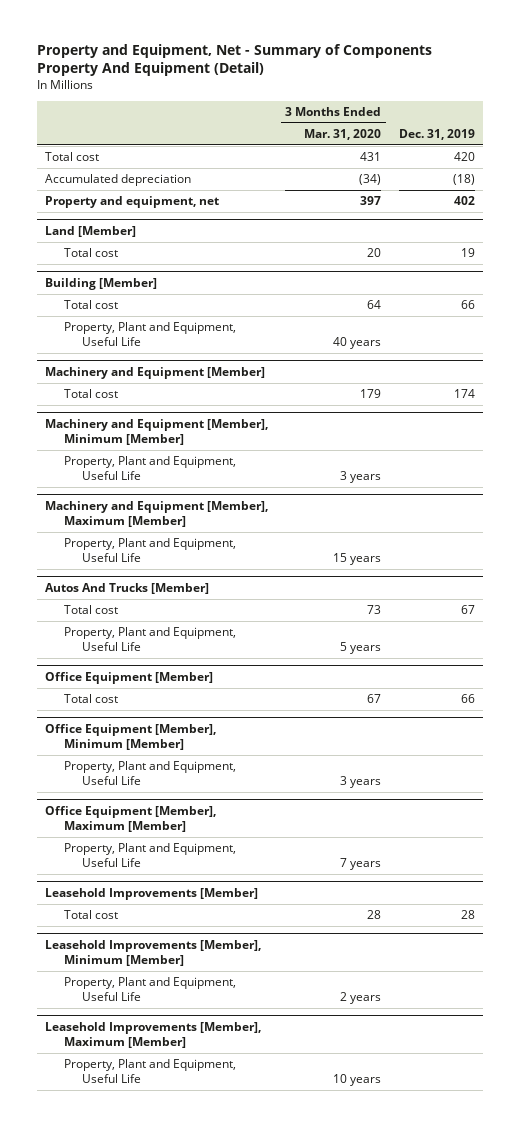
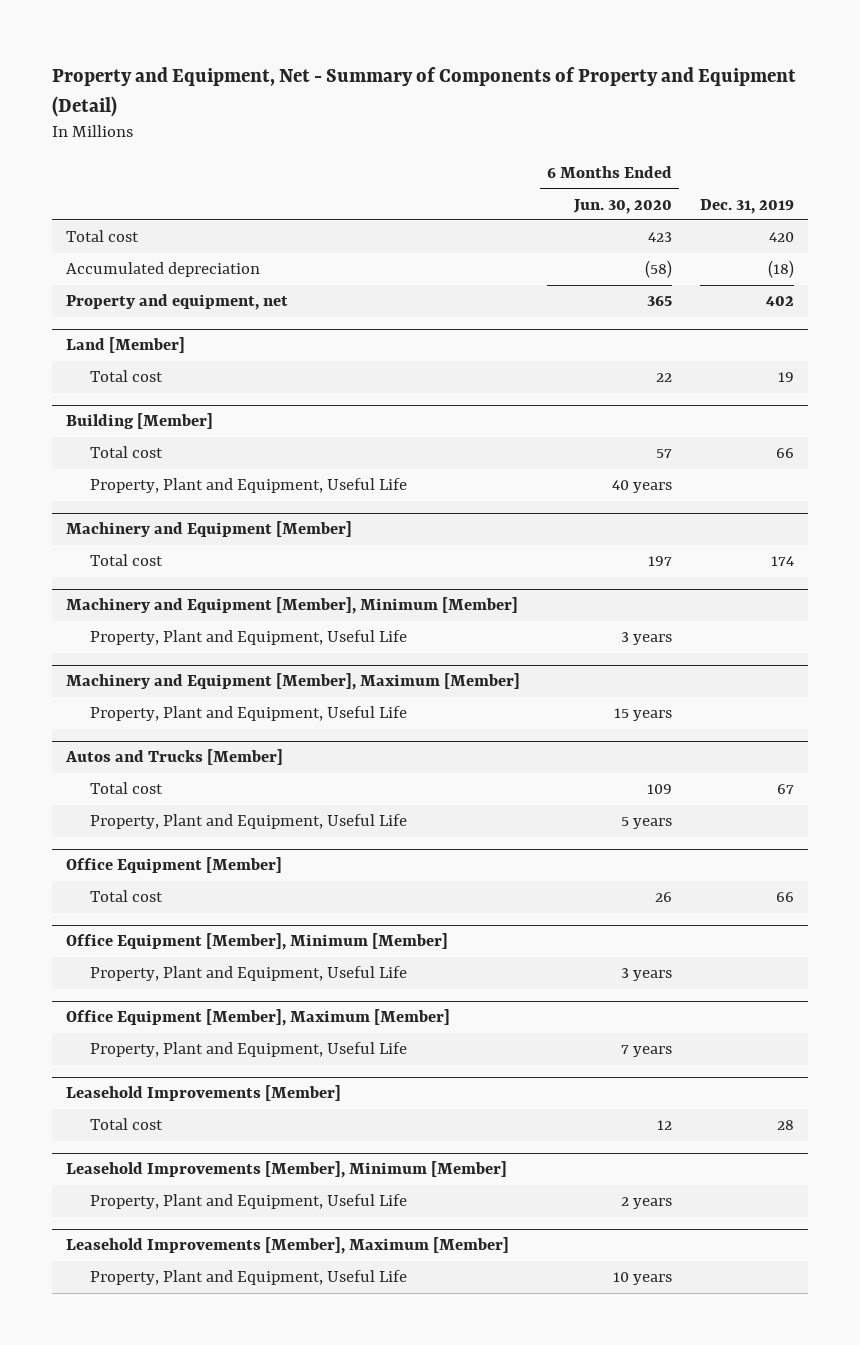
- Property and Equipment, Net - Summary of Components Property And Equipment (Detail)
+ Property and Equipment, Net - Summary of Components of Property and Equipment (Detail)
- | 3 Months Ended Mar. 31, 2020 | Dec. 31, 2019
+ | 6 Months Ended Jun. 30, 2020 | Dec. 31, 2019
- Autos And Trucks [Member]
+ Autos and Trucks [Member]

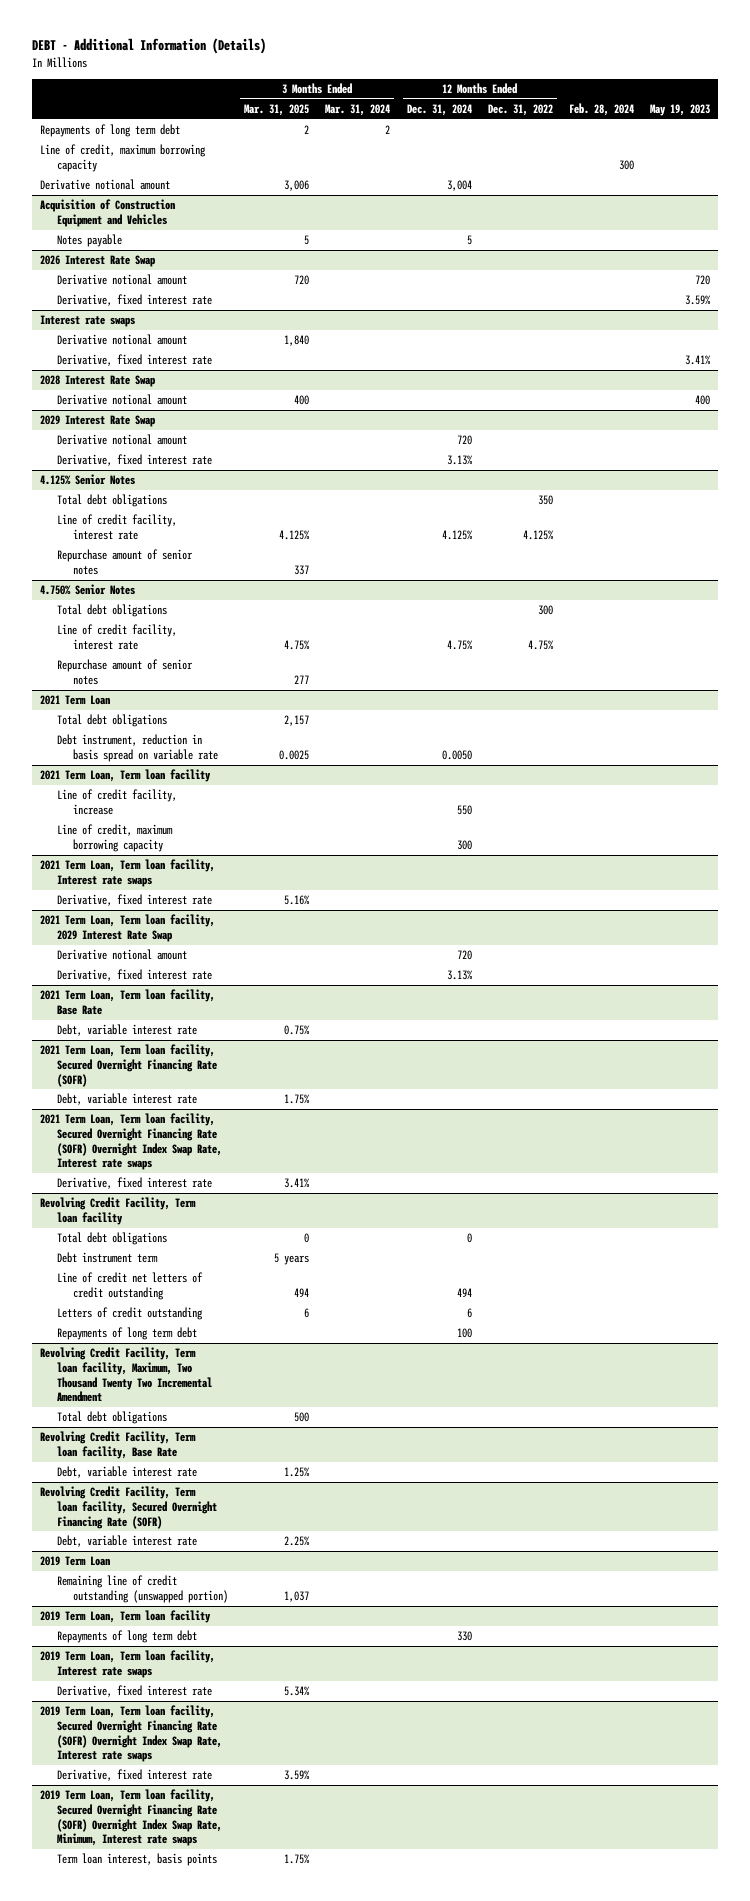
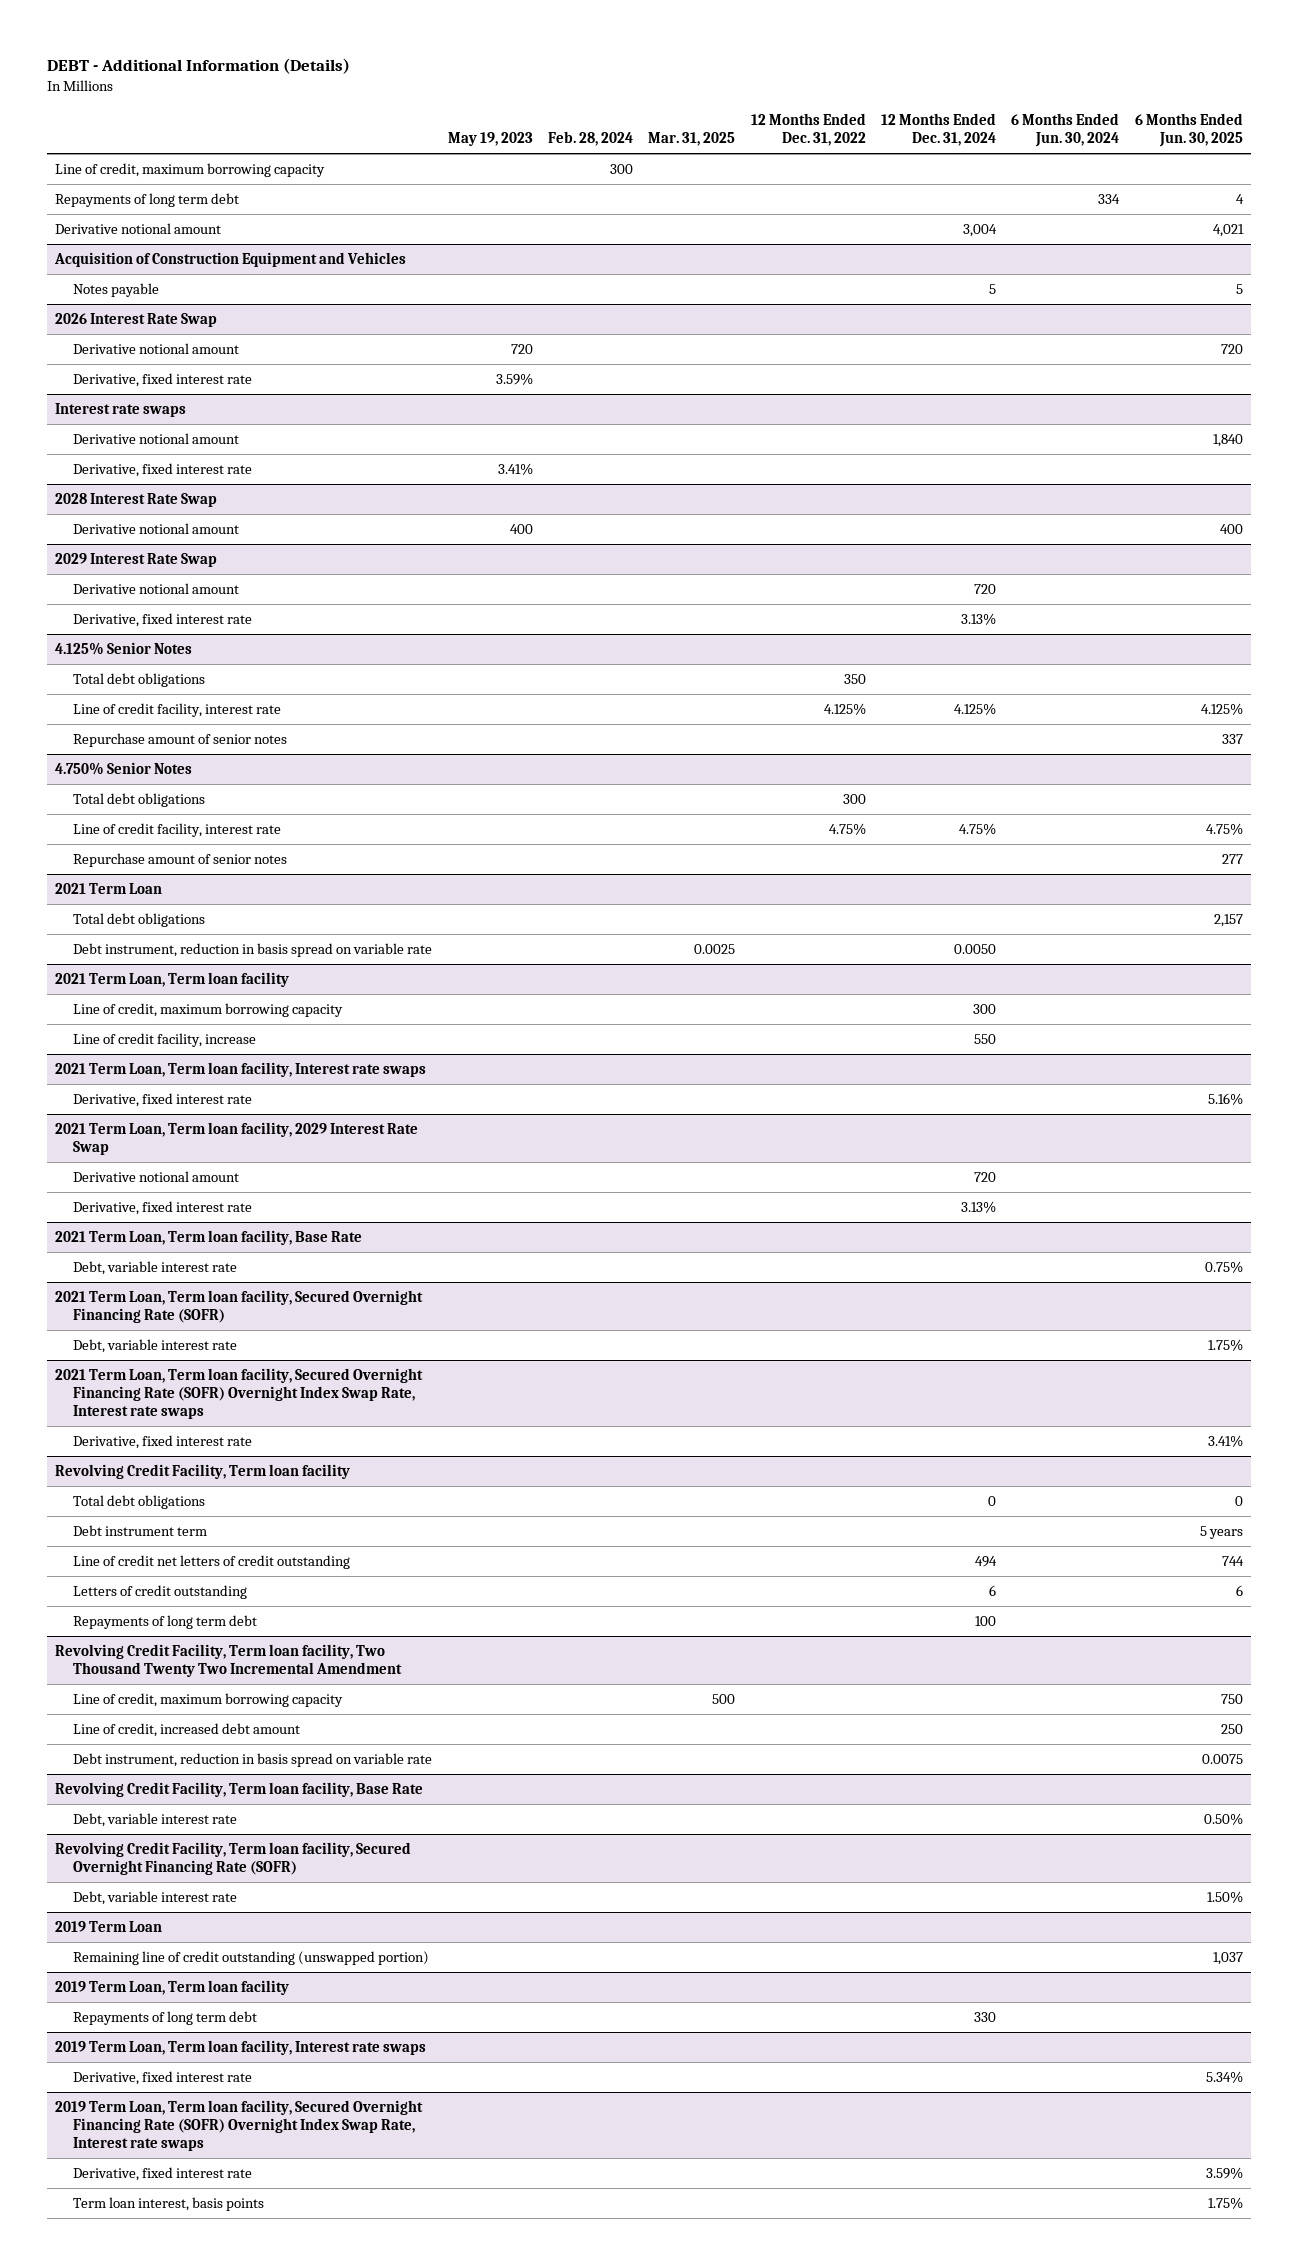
- | 3 Months Ended Mar. 31, 2025 | 3 Months Ended Mar. 31, 2024 | 12 Months Ended Dec. 31, 2024 | 12 Months Ended Dec. 31, 2022 | Feb. 28, 2024 | May 19, 2023
+ | May 19, 2023 | Feb. 28, 2024 | Mar. 31, 2025 | 12 Months Ended Dec. 31, 2022 | 12 Months Ended Dec. 31, 2024 | 6 Months Ended Jun. 30, 2024 | 6 Months Ended Jun. 30, 2025
moved down: Repayments of long term debt | | | | | | 334 | 4
@ 2021 Term Loan, Term loan facility
moved down: Line of credit facility, increase | | | | | 550 | |
- Revolving Credit Facility, Term loan facility, Maximum, Two Thousand Twenty Two Incremental Amendment
- Total debt obligations | 500 | | | | |
+ Revolving Credit Facility, Term loan facility, Two Thousand Twenty Two Incremental Amendment
+ Line of credit, maximum borrowing capacity | | | 500 | | | | 750
+ Line of credit, increased debt amount | | | | | | | 250
+ Debt instrument, reduction in basis spread on variable rate | | | | | | | 0.0075
- 2019 Term Loan, Term loan facility, Secured Overnight Financing Rate (SOFR) Overnight Index Swap Rate, Minimum, Interest rate swaps
- Term loan interest, basis points | 1.75% | | | | |
@ 2019 Term Loan, Term loan facility, Secured Overnight Financing Rate (SOFR) Overnight Index Swap Rate, Interest rate swaps
+ Term loan interest, basis points | | | | | | | 1.75%

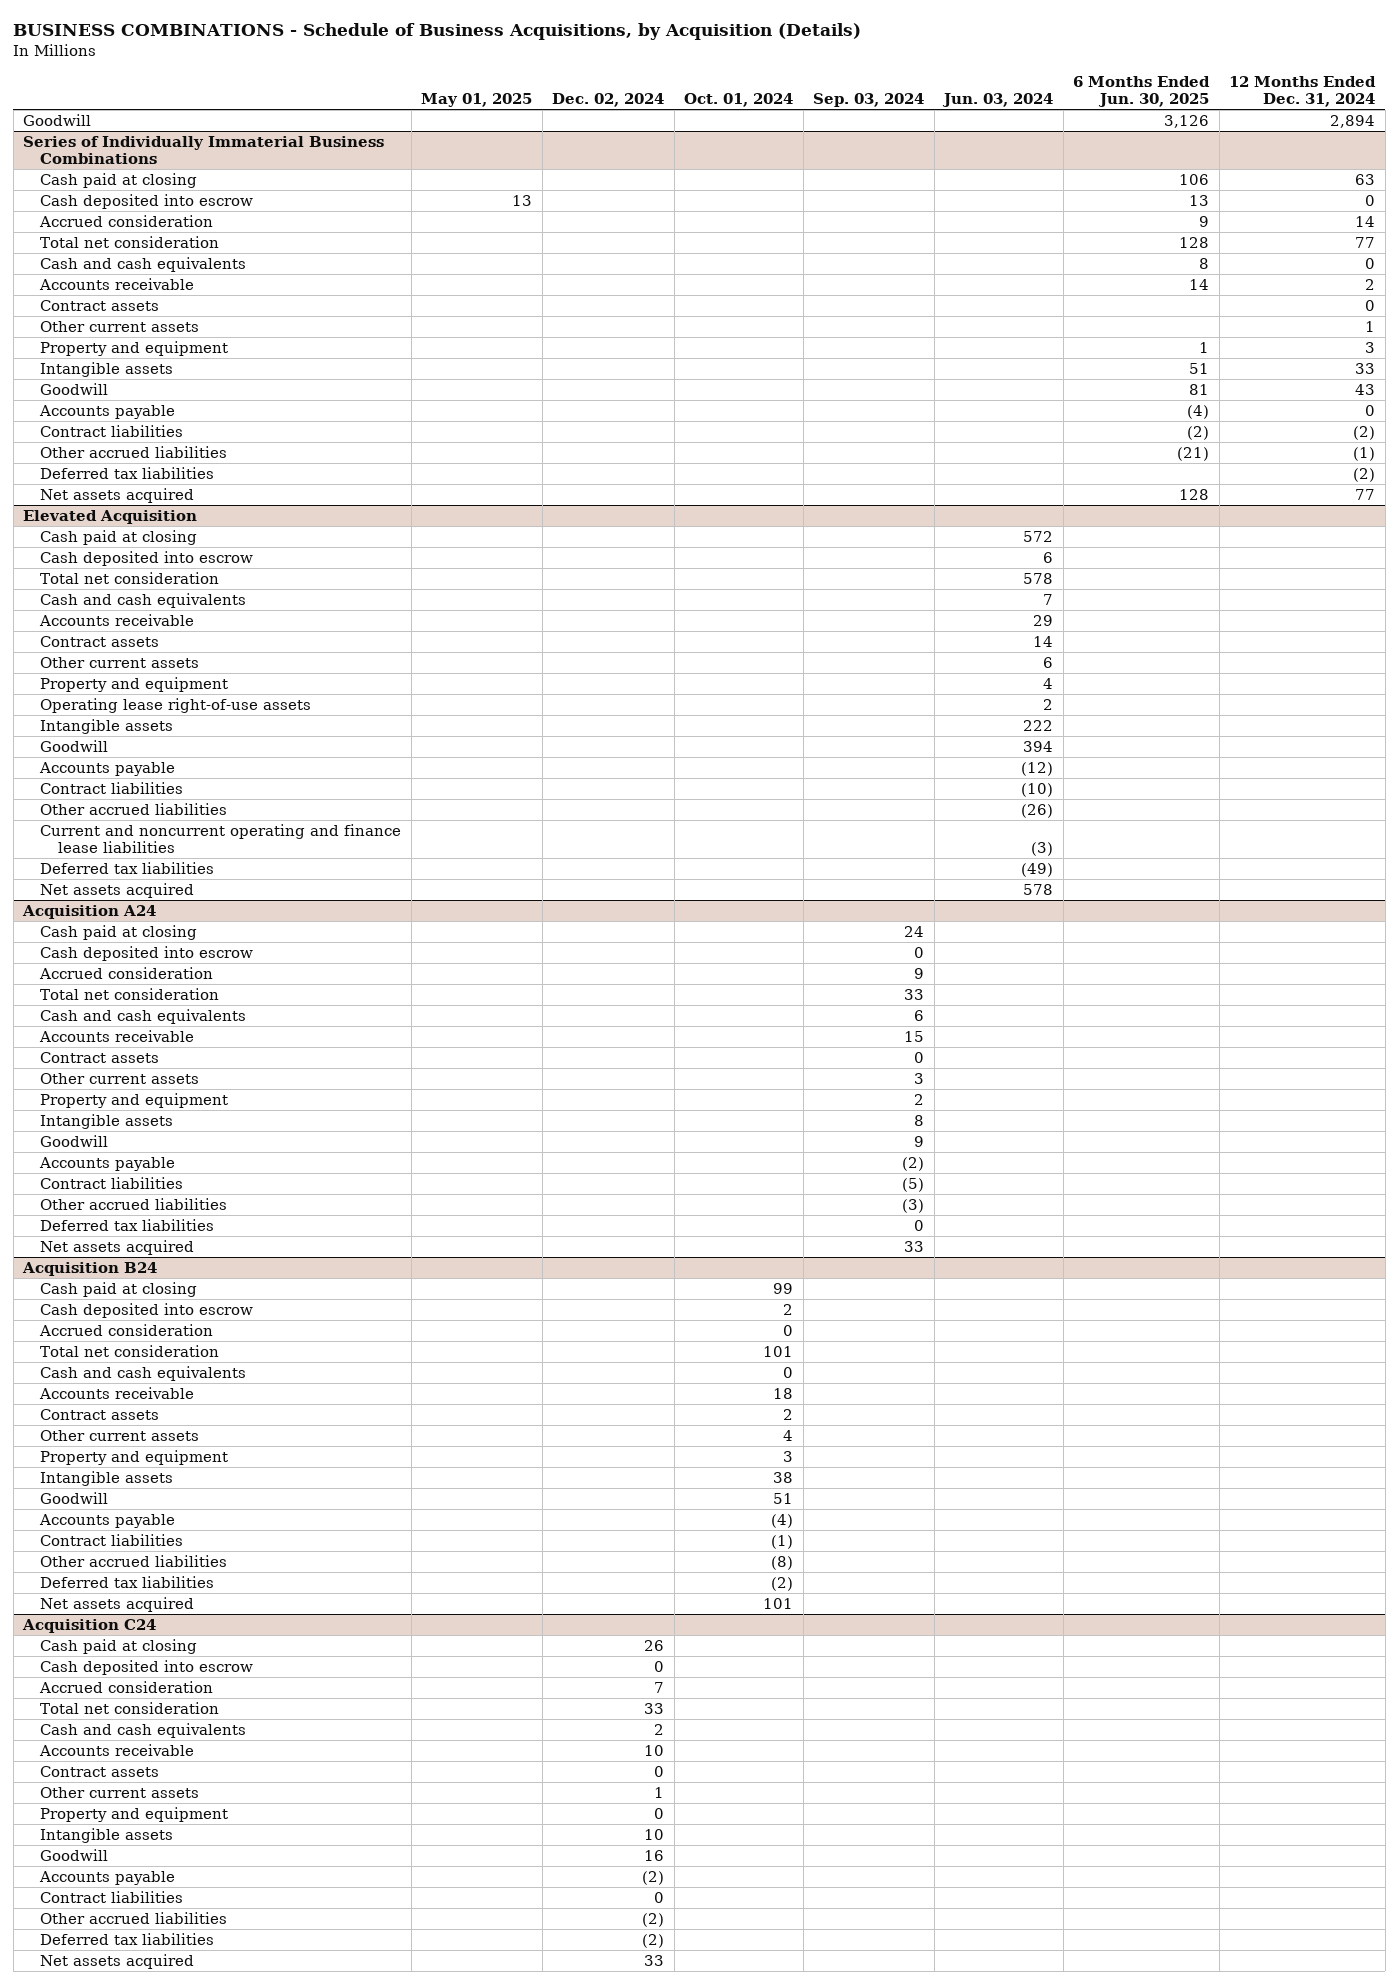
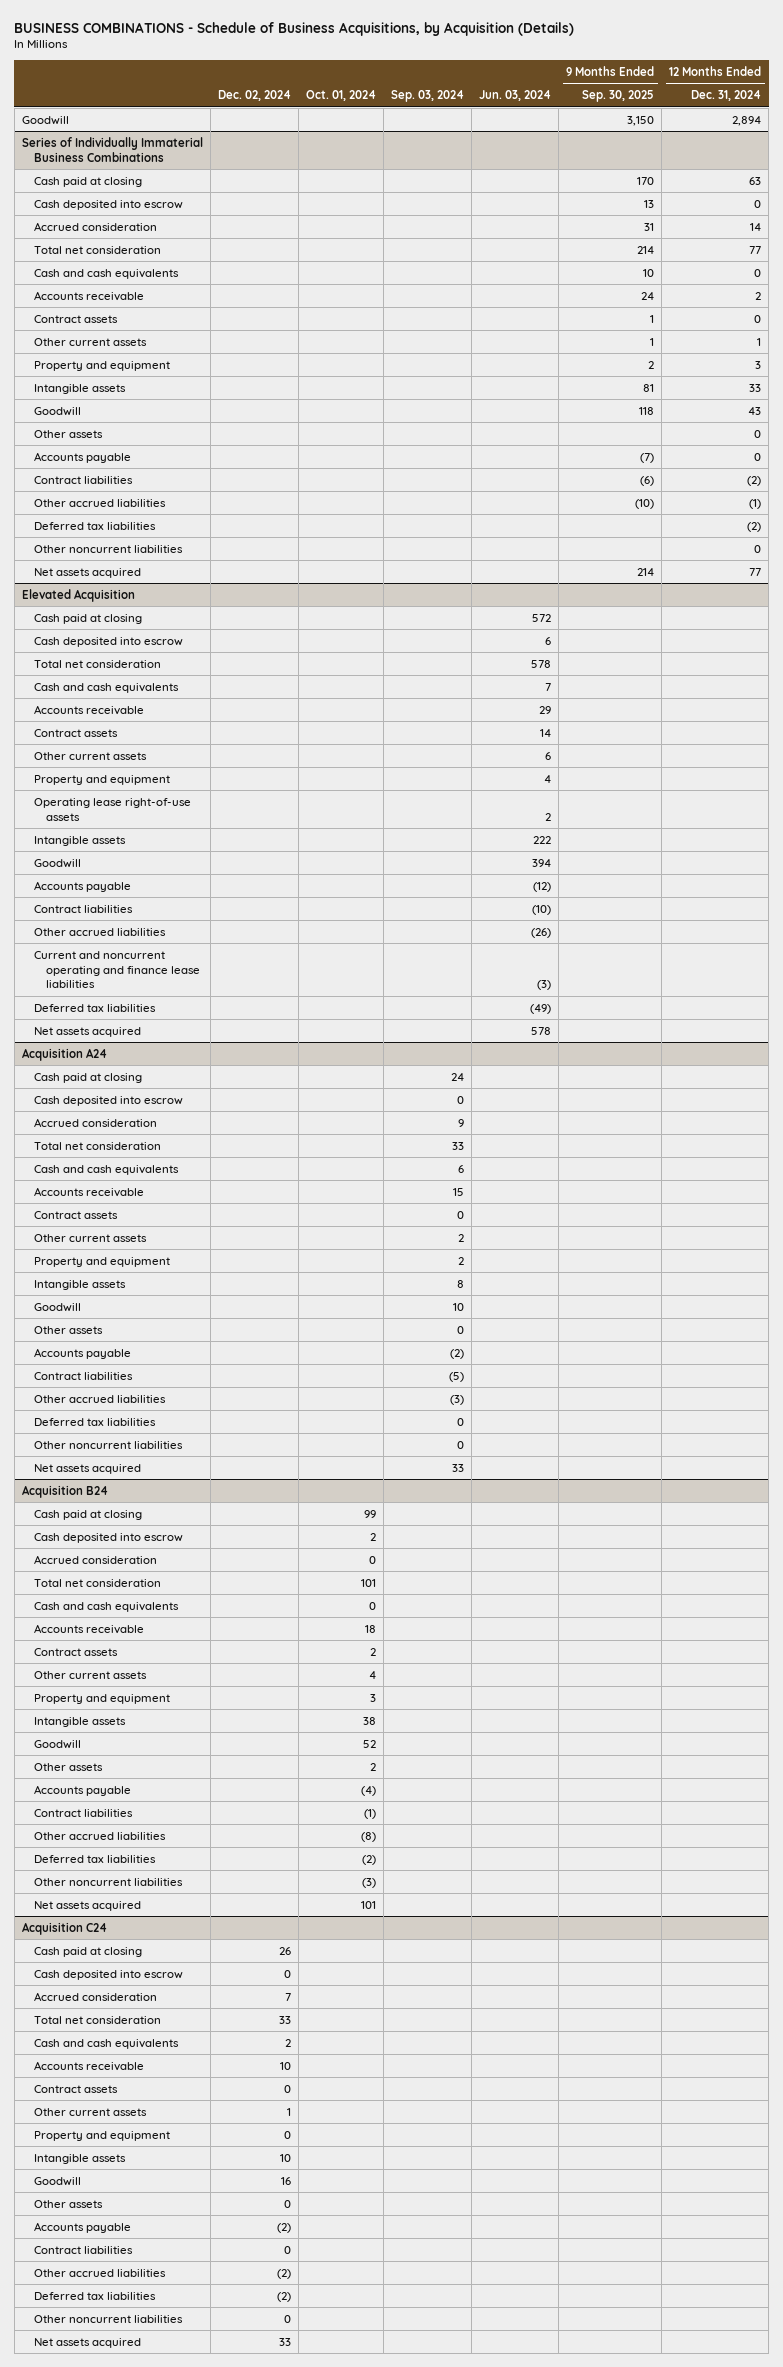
- | May 01, 2025 | Dec. 02, 2024 | Oct. 01, 2024 | Sep. 03, 2024 | Jun. 03, 2024 | 6 Months Ended Jun. 30, 2025 | 12 Months Ended Dec. 31, 2024
+ | Dec. 02, 2024 | Oct. 01, 2024 | Sep. 03, 2024 | Jun. 03, 2024 | 9 Months Ended Sep. 30, 2025 | 12 Months Ended Dec. 31, 2024
@ Series of Individually Immaterial Business Combinations
+ Other assets | | | | | | 0
+ Other noncurrent liabilities | | | | | | 0
@ Acquisition A24
- Other current assets | | | | 3 | | |
+ Other current assets | | | 2 | | |
- Goodwill | | | | 9 | | |
+ Goodwill | | | 10 | | |
+ Other assets | | | 0 | | |
+ Other noncurrent liabilities | | | 0 | | |
@ Acquisition B24
- Goodwill | | | 51 | | | |
+ Goodwill | | 52 | | | |
+ Other assets | | 2 | | | |
+ Other noncurrent liabilities | | (3) | | | |
@ Acquisition C24
+ Other assets | 0 | | | | |
+ Other noncurrent liabilities | 0 | | | | |

